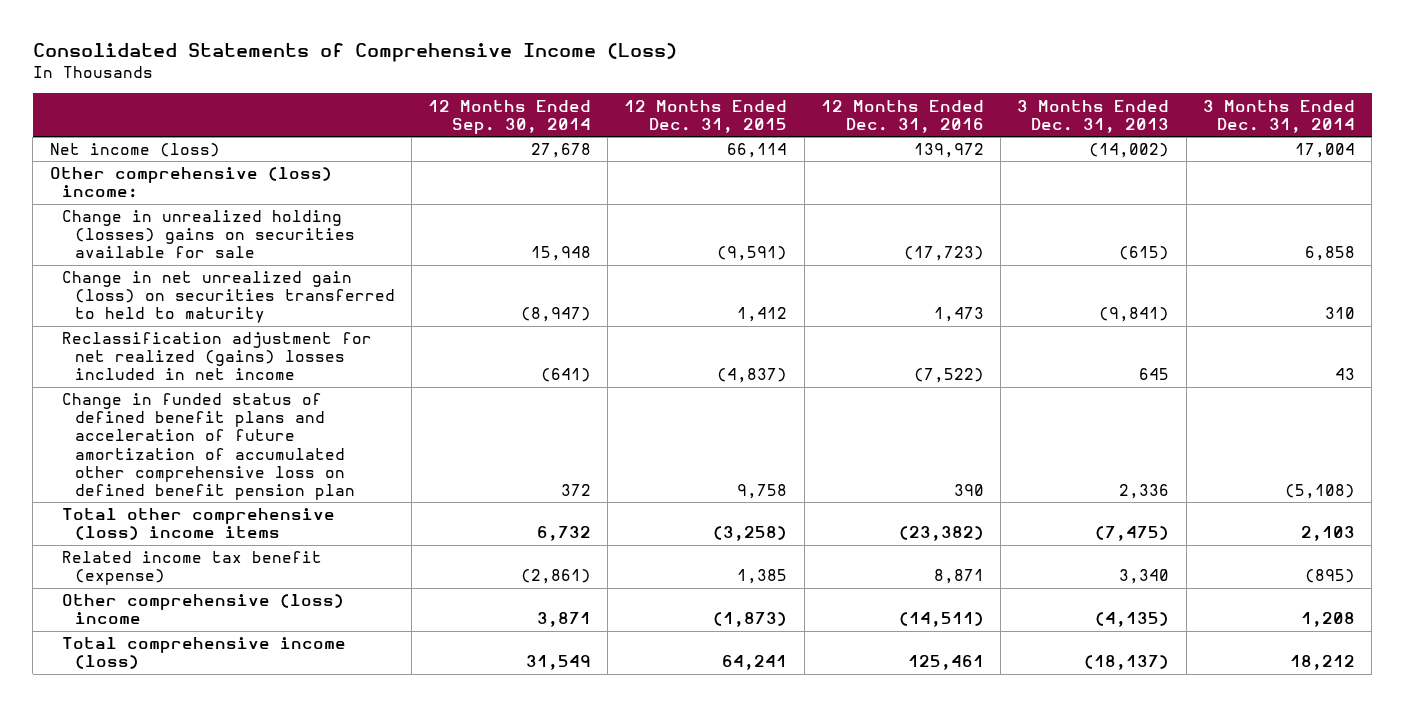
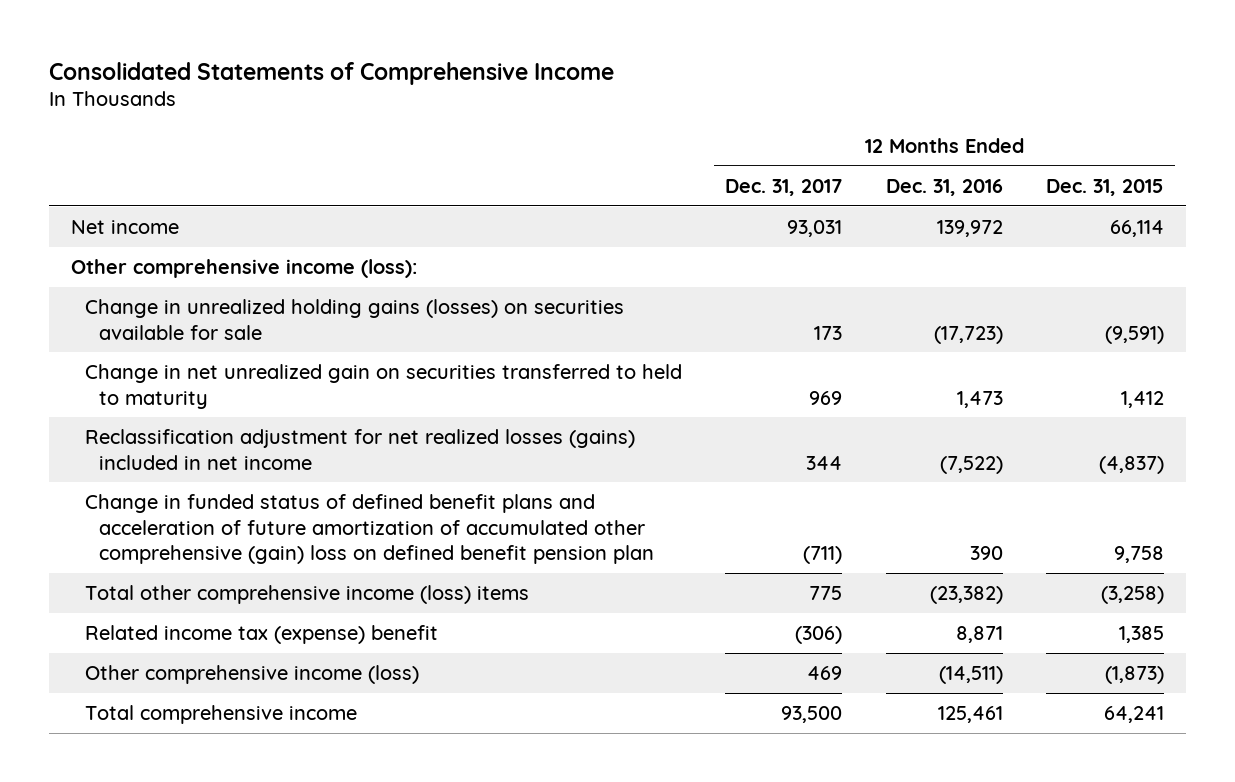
- Consolidated Statements of Comprehensive Income (Loss)
+ Consolidated Statements of Comprehensive Income
- | 12 Months Ended Sep. 30, 2014 | 12 Months Ended Dec. 31, 2015 | 12 Months Ended Dec. 31, 2016 | 3 Months Ended Dec. 31, 2013 | 3 Months Ended Dec. 31, 2014
+ | 12 Months Ended Dec. 31, 2017 | 12 Months Ended Dec. 31, 2016 | 12 Months Ended Dec. 31, 2015
- Net income (loss) | 27,678 | 66,114 | 139,972 | (14,002) | 17,004
- Other comprehensive (loss) income:
- Change in unrealized holding (losses) gains on securities available for sale | 15,948 | (9,591) | (17,723) | (615) | 6,858
- Change in net unrealized gain (loss) on securities transferred to held to maturity | (8,947) | 1,412 | 1,473 | (9,841) | 310
- Reclassification adjustment for net realized (gains) losses included in net income | (641) | (4,837) | (7,522) | 645 | 43
- Change in funded status of defined benefit plans and acceleration of future amortization of accumulated other comprehensive loss on defined benefit pension plan | 372 | 9,758 | 390 | 2,336 | (5,108)
- Total other comprehensive (loss) income items | 6,732 | (3,258) | (23,382) | (7,475) | 2,103
- Related income tax benefit (expense) | (2,861) | 1,385 | 8,871 | 3,340 | (895)
- Other comprehensive (loss) income | 3,871 | (1,873) | (14,511) | (4,135) | 1,208
- Total comprehensive income (loss) | 31,549 | 64,241 | 125,461 | (18,137) | 18,212
+ Net income | 93,031 | 139,972 | 66,114
+ Other comprehensive income (loss):
+ Change in unrealized holding gains (losses) on securities available for sale | 173 | (17,723) | (9,591)
+ Change in net unrealized gain on securities transferred to held to maturity | 969 | 1,473 | 1,412
+ Reclassification adjustment for net realized losses (gains) included in net income | 344 | (7,522) | (4,837)
+ Change in funded status of defined benefit plans and acceleration of future amortization of accumulated other comprehensive (gain) loss on defined benefit pension plan | (711) | 390 | 9,758
+ Total other comprehensive income (loss) items | 775 | (23,382) | (3,258)
+ Related income tax (expense) benefit | (306) | 8,871 | 1,385
+ Other comprehensive income (loss) | 469 | (14,511) | (1,873)
+ Total comprehensive income | 93,500 | 125,461 | 64,241

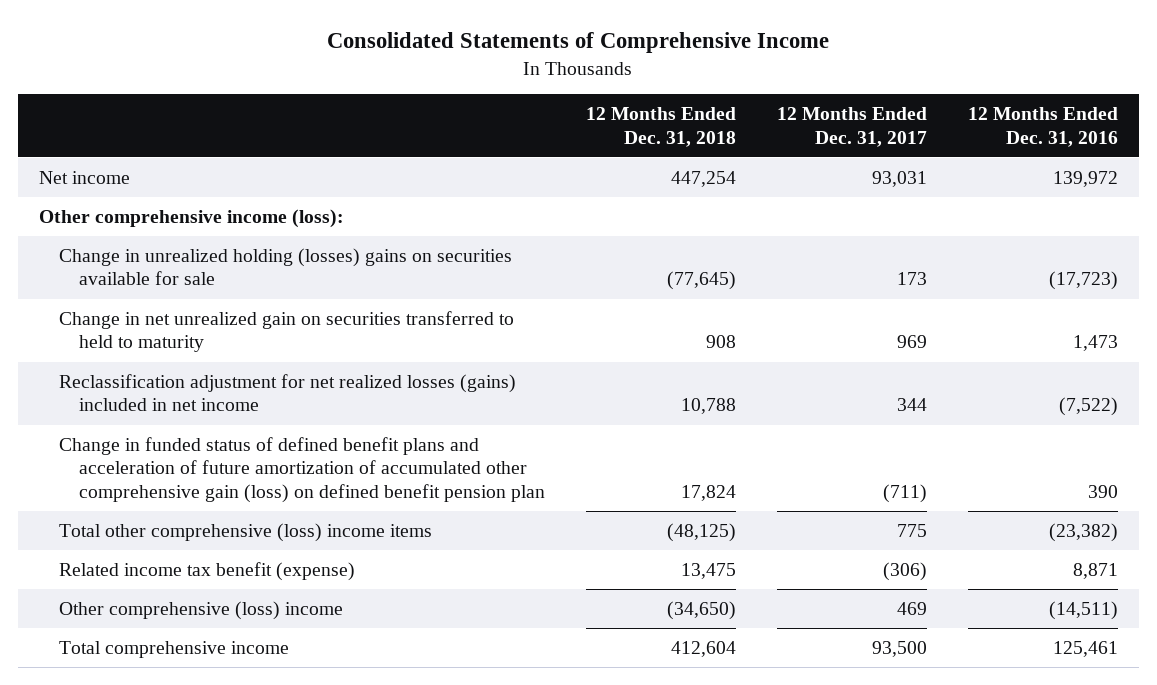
- | 12 Months Ended Dec. 31, 2017 | 12 Months Ended Dec. 31, 2016 | 12 Months Ended Dec. 31, 2015
+ | 12 Months Ended Dec. 31, 2018 | 12 Months Ended Dec. 31, 2017 | 12 Months Ended Dec. 31, 2016
- Change in unrealized holding gains (losses) on securities available for sale | 173 | (17,723) | (9,591)
+ Change in unrealized holding (losses) gains on securities available for sale | (77,645) | 173 | (17,723)
- Change in funded status of defined benefit plans and acceleration of future amortization of accumulated other comprehensive (gain) loss on defined benefit pension plan | (711) | 390 | 9,758
- Total other comprehensive income (loss) items | 775 | (23,382) | (3,258)
- Related income tax (expense) benefit | (306) | 8,871 | 1,385
- Other comprehensive income (loss) | 469 | (14,511) | (1,873)
+ Change in funded status of defined benefit plans and acceleration of future amortization of accumulated other comprehensive gain (loss) on defined benefit pension plan | 17,824 | (711) | 390
+ Total other comprehensive (loss) income items | (48,125) | 775 | (23,382)
+ Related income tax benefit (expense) | 13,475 | (306) | 8,871
+ Other comprehensive (loss) income | (34,650) | 469 | (14,511)

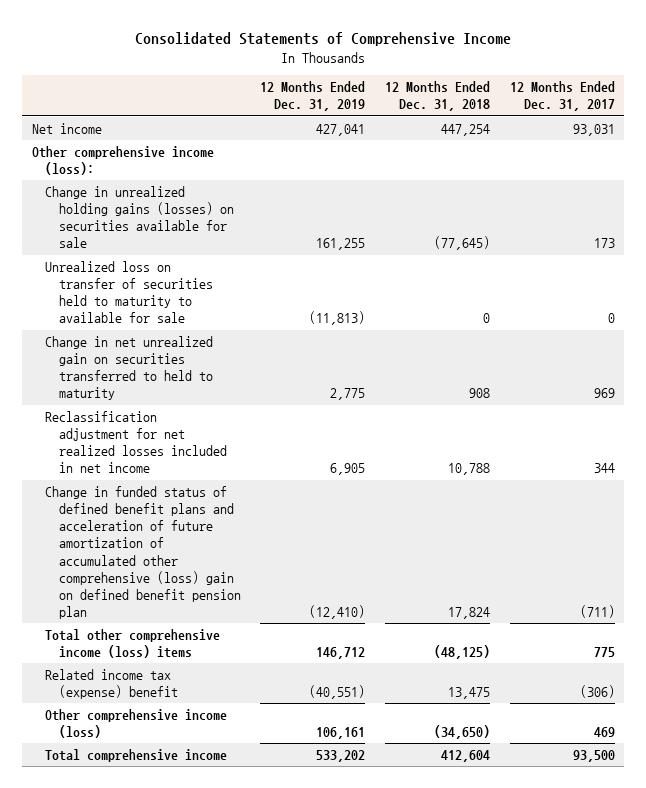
- | 12 Months Ended Dec. 31, 2018 | 12 Months Ended Dec. 31, 2017 | 12 Months Ended Dec. 31, 2016
+ | 12 Months Ended Dec. 31, 2019 | 12 Months Ended Dec. 31, 2018 | 12 Months Ended Dec. 31, 2017
- Change in unrealized holding (losses) gains on securities available for sale | (77,645) | 173 | (17,723)
+ Change in unrealized holding gains (losses) on securities available for sale | 161,255 | (77,645) | 173
+ Unrealized loss on transfer of securities held to maturity to available for sale | (11,813) | 0 | 0
- Reclassification adjustment for net realized losses (gains) included in net income | 10,788 | 344 | (7,522)
- Change in funded status of defined benefit plans and acceleration of future amortization of accumulated other comprehensive gain (loss) on defined benefit pension plan | 17,824 | (711) | 390
- Total other comprehensive (loss) income items | (48,125) | 775 | (23,382)
- Related income tax benefit (expense) | 13,475 | (306) | 8,871
- Other comprehensive (loss) income | (34,650) | 469 | (14,511)
+ Reclassification adjustment for net realized losses included in net income | 6,905 | 10,788 | 344
+ Change in funded status of defined benefit plans and acceleration of future amortization of accumulated other comprehensive (loss) gain on defined benefit pension plan | (12,410) | 17,824 | (711)
+ Total other comprehensive income (loss) items | 146,712 | (48,125) | 775
+ Related income tax (expense) benefit | (40,551) | 13,475 | (306)
+ Other comprehensive income (loss) | 106,161 | (34,650) | 469

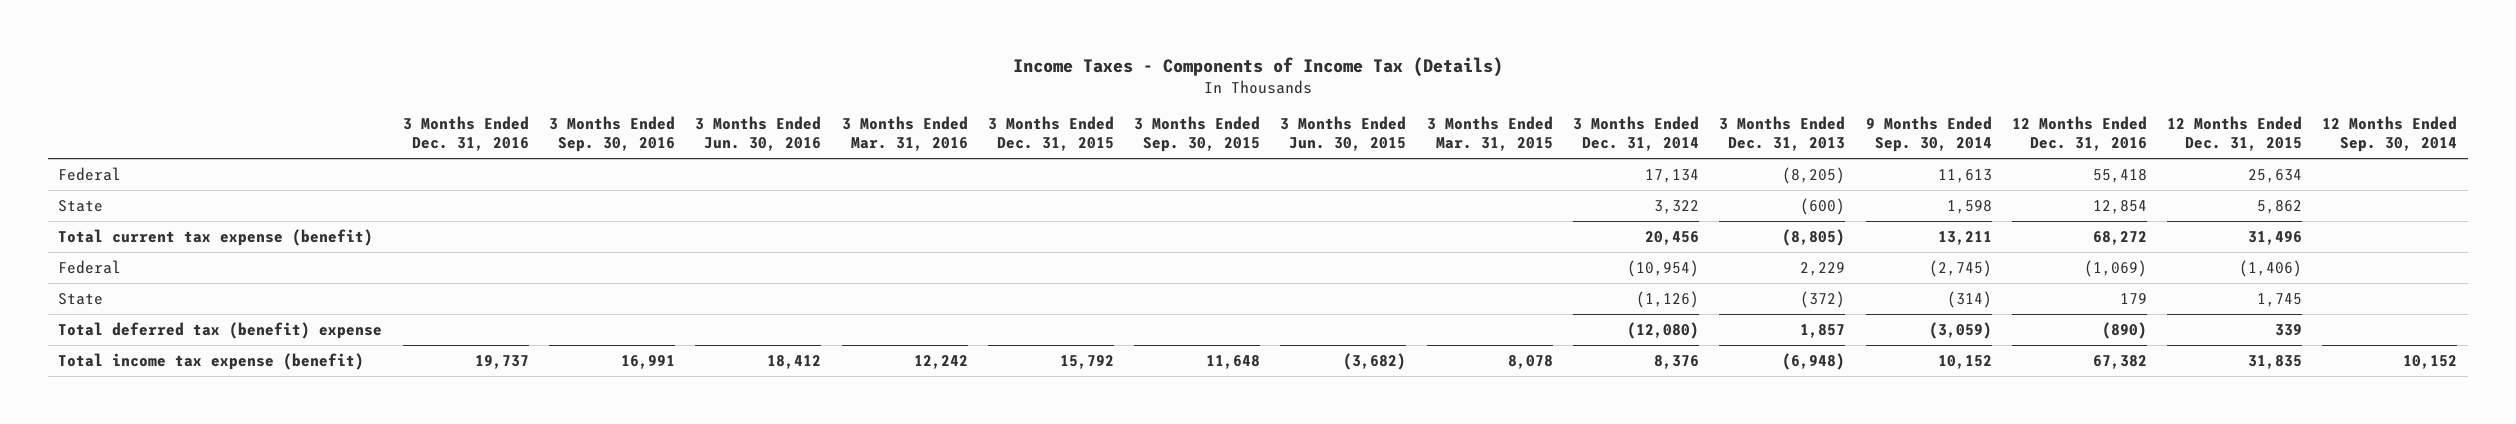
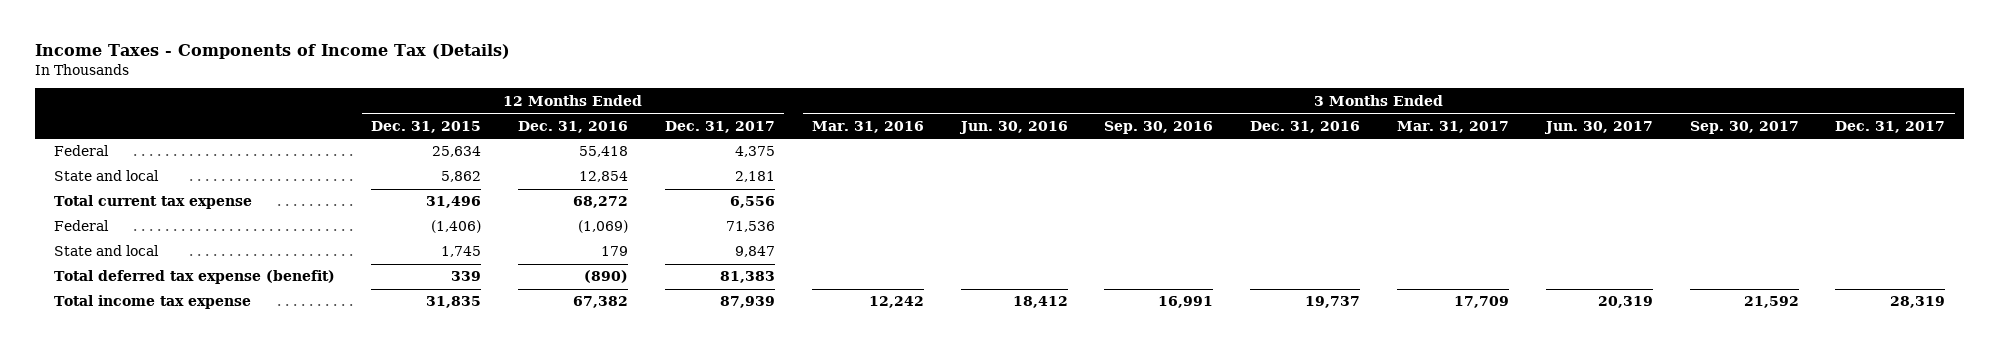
- | 3 Months Ended Dec. 31, 2016 | 3 Months Ended Sep. 30, 2016 | 3 Months Ended Jun. 30, 2016 | 3 Months Ended Mar. 31, 2016 | 3 Months Ended Dec. 31, 2015 | 3 Months Ended Sep. 30, 2015 | 3 Months Ended Jun. 30, 2015 | 3 Months Ended Mar. 31, 2015 | 3 Months Ended Dec. 31, 2014 | 3 Months Ended Dec. 31, 2013 | 9 Months Ended Sep. 30, 2014 | 12 Months Ended Dec. 31, 2016 | 12 Months Ended Dec. 31, 2015 | 12 Months Ended Sep. 30, 2014
+ | 12 Months Ended Dec. 31, 2015 | 12 Months Ended Dec. 31, 2016 | 12 Months Ended Dec. 31, 2017 | 3 Months Ended Mar. 31, 2016 | 3 Months Ended Jun. 30, 2016 | 3 Months Ended Sep. 30, 2016 | 3 Months Ended Dec. 31, 2016 | 3 Months Ended Mar. 31, 2017 | 3 Months Ended Jun. 30, 2017 | 3 Months Ended Sep. 30, 2017 | 3 Months Ended Dec. 31, 2017
- State | | | | | | | | | 3,322 | (600) | 1,598 | 12,854 | 5,862 |
- Total current tax expense (benefit) | | | | | | | | | 20,456 | (8,805) | 13,211 | 68,272 | 31,496 |
+ State and local | 5,862 | 12,854 | 2,181 | | | | | | | |
+ Total current tax expense | 31,496 | 68,272 | 6,556 | | | | | | | |
- State | | | | | | | | | (1,126) | (372) | (314) | 179 | 1,745 |
- Total deferred tax (benefit) expense | | | | | | | | | (12,080) | 1,857 | (3,059) | (890) | 339 |
- Total income tax expense (benefit) | 19,737 | 16,991 | 18,412 | 12,242 | 15,792 | 11,648 | (3,682) | 8,078 | 8,376 | (6,948) | 10,152 | 67,382 | 31,835 | 10,152
+ State and local | 1,745 | 179 | 9,847 | | | | | | | |
+ Total deferred tax expense (benefit) | 339 | (890) | 81,383 | | | | | | | |
+ Total income tax expense | 31,835 | 67,382 | 87,939 | 12,242 | 18,412 | 16,991 | 19,737 | 17,709 | 20,319 | 21,592 | 28,319

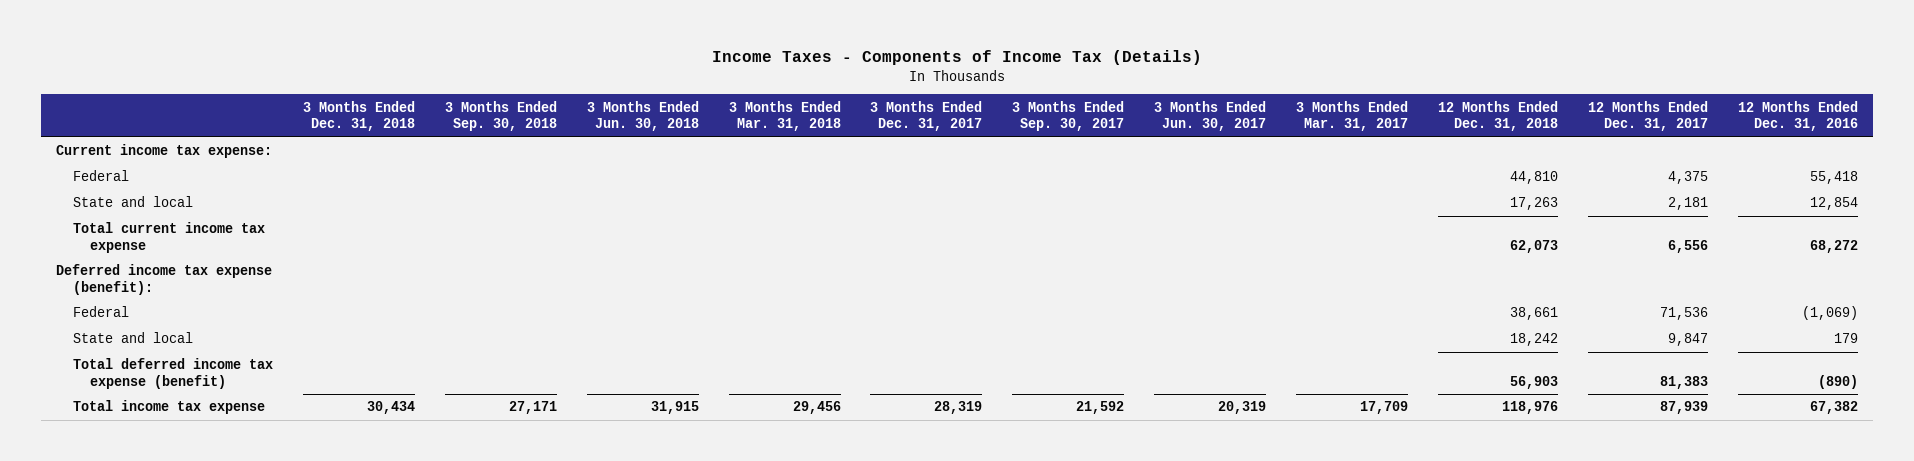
- | 12 Months Ended Dec. 31, 2015 | 12 Months Ended Dec. 31, 2016 | 12 Months Ended Dec. 31, 2017 | 3 Months Ended Mar. 31, 2016 | 3 Months Ended Jun. 30, 2016 | 3 Months Ended Sep. 30, 2016 | 3 Months Ended Dec. 31, 2016 | 3 Months Ended Mar. 31, 2017 | 3 Months Ended Jun. 30, 2017 | 3 Months Ended Sep. 30, 2017 | 3 Months Ended Dec. 31, 2017
+ | 3 Months Ended Dec. 31, 2018 | 3 Months Ended Sep. 30, 2018 | 3 Months Ended Jun. 30, 2018 | 3 Months Ended Mar. 31, 2018 | 3 Months Ended Dec. 31, 2017 | 3 Months Ended Sep. 30, 2017 | 3 Months Ended Jun. 30, 2017 | 3 Months Ended Mar. 31, 2017 | 12 Months Ended Dec. 31, 2018 | 12 Months Ended Dec. 31, 2017 | 12 Months Ended Dec. 31, 2016
+ Current income tax expense:
- Total current tax expense | 31,496 | 68,272 | 6,556 | | | | | | | |
+ Total current income tax expense | | | | | | | | | 62,073 | 6,556 | 68,272
+ Deferred income tax expense (benefit):
- Total deferred tax expense (benefit) | 339 | (890) | 81,383 | | | | | | | |
+ Total deferred income tax expense (benefit) | | | | | | | | | 56,903 | 81,383 | (890)

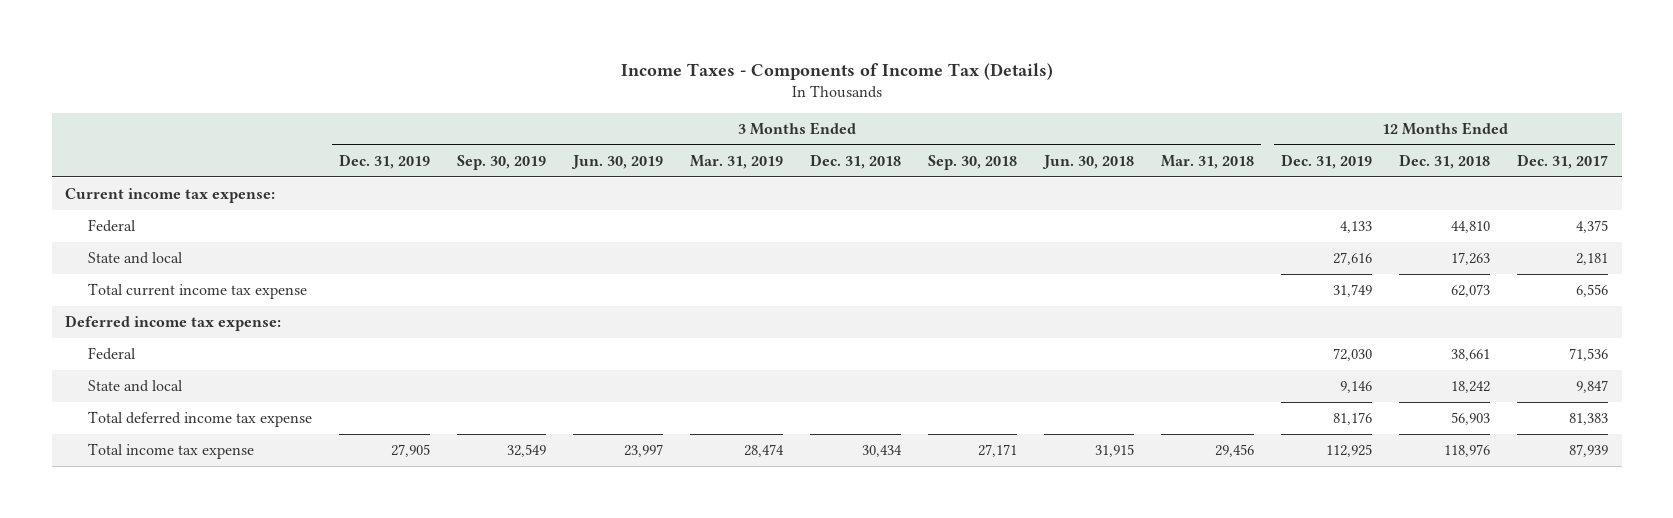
- | 3 Months Ended Dec. 31, 2018 | 3 Months Ended Sep. 30, 2018 | 3 Months Ended Jun. 30, 2018 | 3 Months Ended Mar. 31, 2018 | 3 Months Ended Dec. 31, 2017 | 3 Months Ended Sep. 30, 2017 | 3 Months Ended Jun. 30, 2017 | 3 Months Ended Mar. 31, 2017 | 12 Months Ended Dec. 31, 2018 | 12 Months Ended Dec. 31, 2017 | 12 Months Ended Dec. 31, 2016
+ | 3 Months Ended Dec. 31, 2019 | 3 Months Ended Sep. 30, 2019 | 3 Months Ended Jun. 30, 2019 | 3 Months Ended Mar. 31, 2019 | 3 Months Ended Dec. 31, 2018 | 3 Months Ended Sep. 30, 2018 | 3 Months Ended Jun. 30, 2018 | 3 Months Ended Mar. 31, 2018 | 12 Months Ended Dec. 31, 2019 | 12 Months Ended Dec. 31, 2018 | 12 Months Ended Dec. 31, 2017
- Deferred income tax expense (benefit):
+ Deferred income tax expense:
- Total deferred income tax expense (benefit) | | | | | | | | | 56,903 | 81,383 | (890)
+ Total deferred income tax expense | | | | | | | | | 81,176 | 56,903 | 81,383

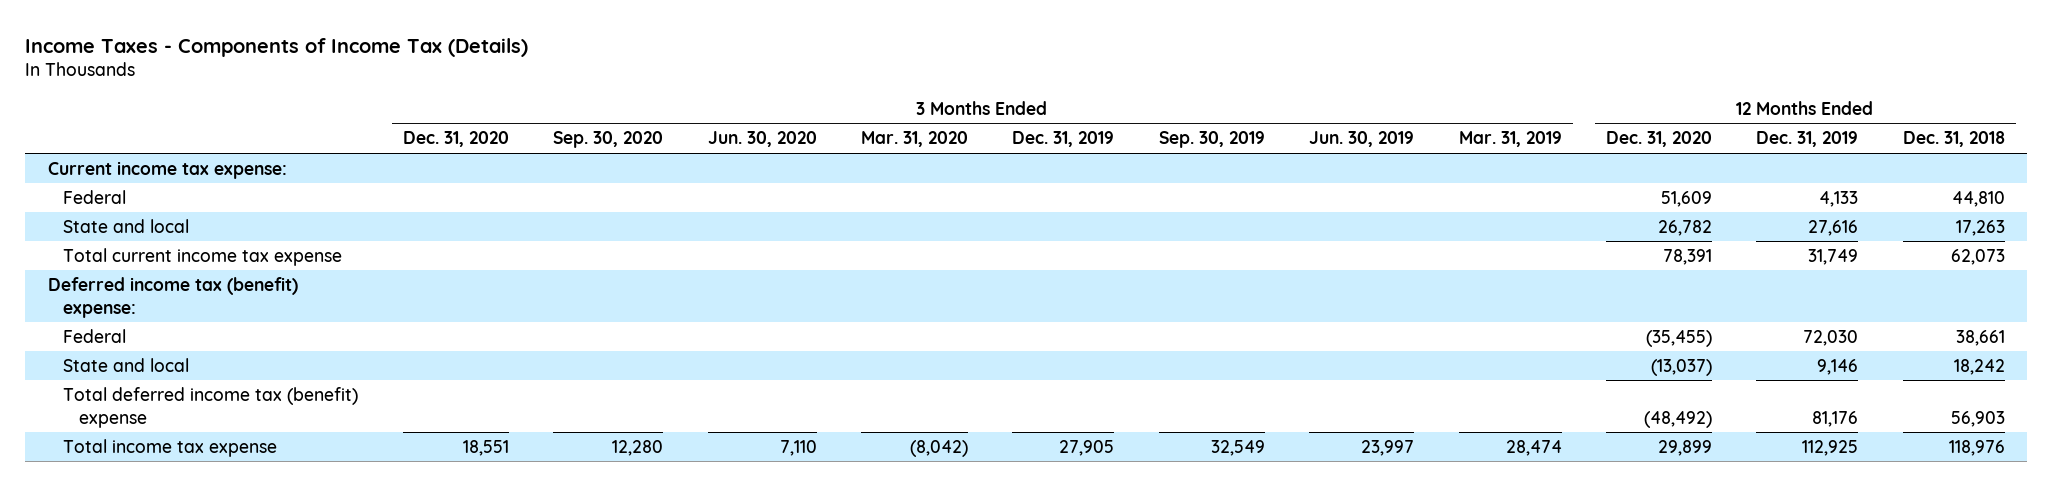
- | 3 Months Ended Dec. 31, 2019 | 3 Months Ended Sep. 30, 2019 | 3 Months Ended Jun. 30, 2019 | 3 Months Ended Mar. 31, 2019 | 3 Months Ended Dec. 31, 2018 | 3 Months Ended Sep. 30, 2018 | 3 Months Ended Jun. 30, 2018 | 3 Months Ended Mar. 31, 2018 | 12 Months Ended Dec. 31, 2019 | 12 Months Ended Dec. 31, 2018 | 12 Months Ended Dec. 31, 2017
+ | 3 Months Ended Dec. 31, 2020 | 3 Months Ended Sep. 30, 2020 | 3 Months Ended Jun. 30, 2020 | 3 Months Ended Mar. 31, 2020 | 3 Months Ended Dec. 31, 2019 | 3 Months Ended Sep. 30, 2019 | 3 Months Ended Jun. 30, 2019 | 3 Months Ended Mar. 31, 2019 | 12 Months Ended Dec. 31, 2020 | 12 Months Ended Dec. 31, 2019 | 12 Months Ended Dec. 31, 2018
- Deferred income tax expense:
+ Deferred income tax (benefit) expense:
- Total deferred income tax expense | | | | | | | | | 81,176 | 56,903 | 81,383
+ Total deferred income tax (benefit) expense | | | | | | | | | (48,492) | 81,176 | 56,903

